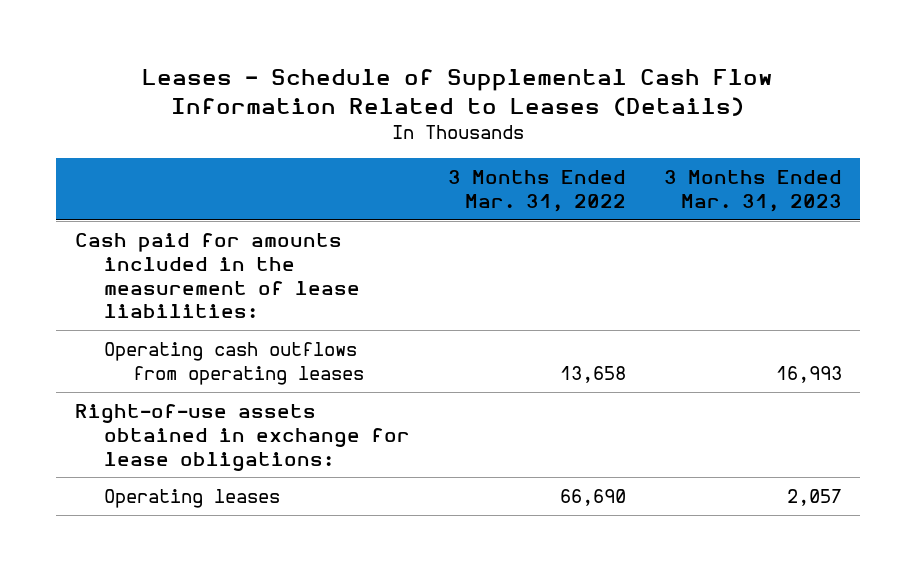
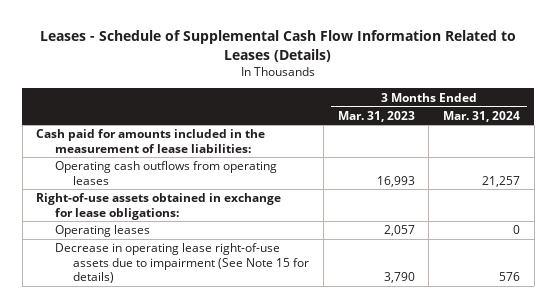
- | 3 Months Ended Mar. 31, 2022 | 3 Months Ended Mar. 31, 2023
+ | 3 Months Ended Mar. 31, 2023 | 3 Months Ended Mar. 31, 2024
+ Decrease in operating lease right-of-use assets due to impairment (See Note 15 for details) | 3,790 | 576

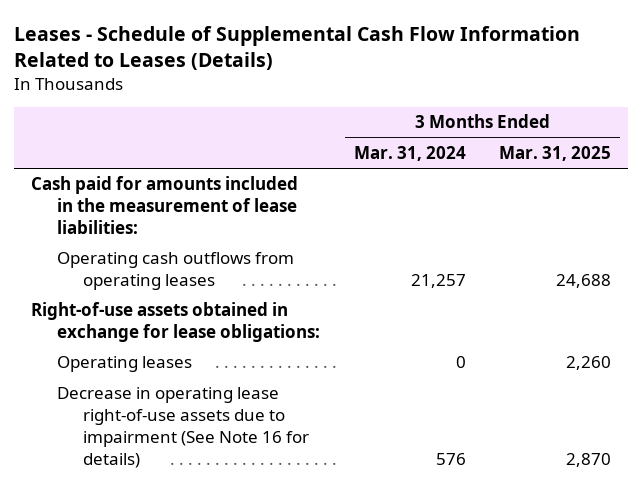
- | 3 Months Ended Mar. 31, 2023 | 3 Months Ended Mar. 31, 2024
+ | 3 Months Ended Mar. 31, 2024 | 3 Months Ended Mar. 31, 2025
- Decrease in operating lease right-of-use assets due to impairment (See Note 15 for details) | 3,790 | 576
+ Decrease in operating lease right-of-use assets due to impairment (See Note 16 for details) | 576 | 2,870

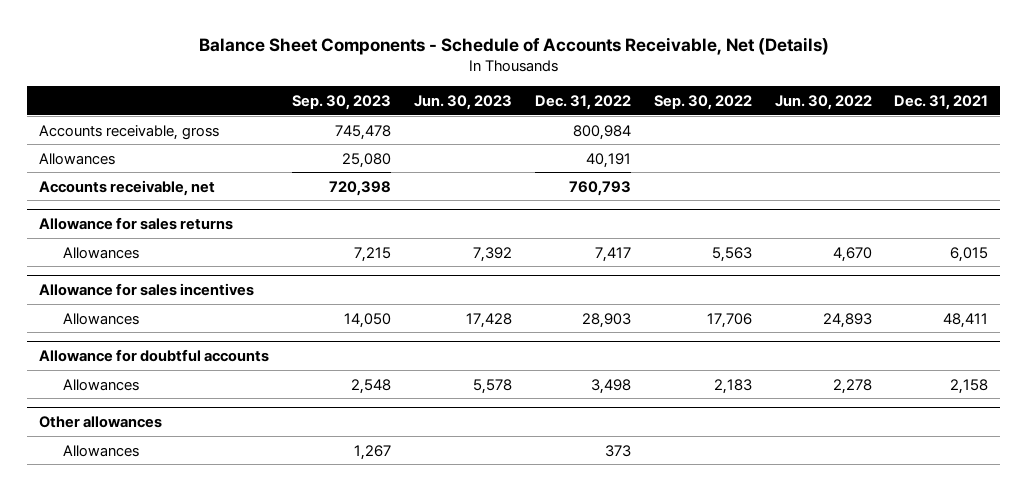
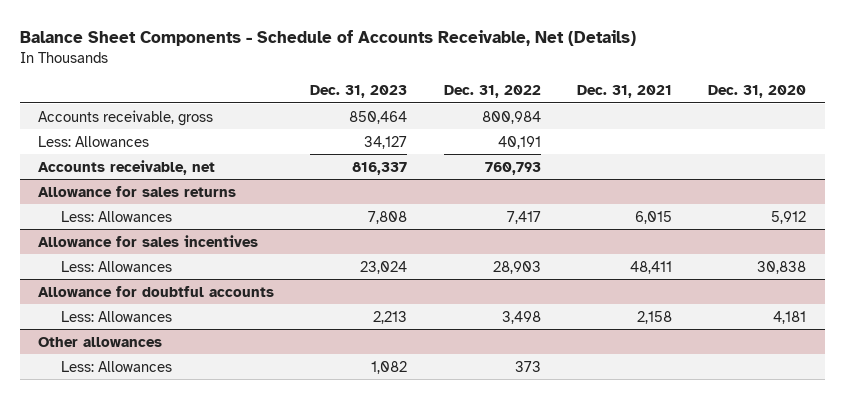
- | Sep. 30, 2023 | Jun. 30, 2023 | Dec. 31, 2022 | Sep. 30, 2022 | Jun. 30, 2022 | Dec. 31, 2021
+ | Dec. 31, 2023 | Dec. 31, 2022 | Dec. 31, 2021 | Dec. 31, 2020
- Allowances | 25,080 | | 40,191 | | |
+ Less: Allowances | 34,127 | 40,191 | |
@ Allowance for sales returns
- Allowances | 7,215 | 7,392 | 7,417 | 5,563 | 4,670 | 6,015
+ Less: Allowances | 7,808 | 7,417 | 6,015 | 5,912
@ Allowance for sales incentives
- Allowances | 14,050 | 17,428 | 28,903 | 17,706 | 24,893 | 48,411
+ Less: Allowances | 23,024 | 28,903 | 48,411 | 30,838
@ Allowance for doubtful accounts
- Allowances | 2,548 | 5,578 | 3,498 | 2,183 | 2,278 | 2,158
+ Less: Allowances | 2,213 | 3,498 | 2,158 | 4,181
@ Other allowances
- Allowances | 1,267 | | 373 | | |
+ Less: Allowances | 1,082 | 373 | |

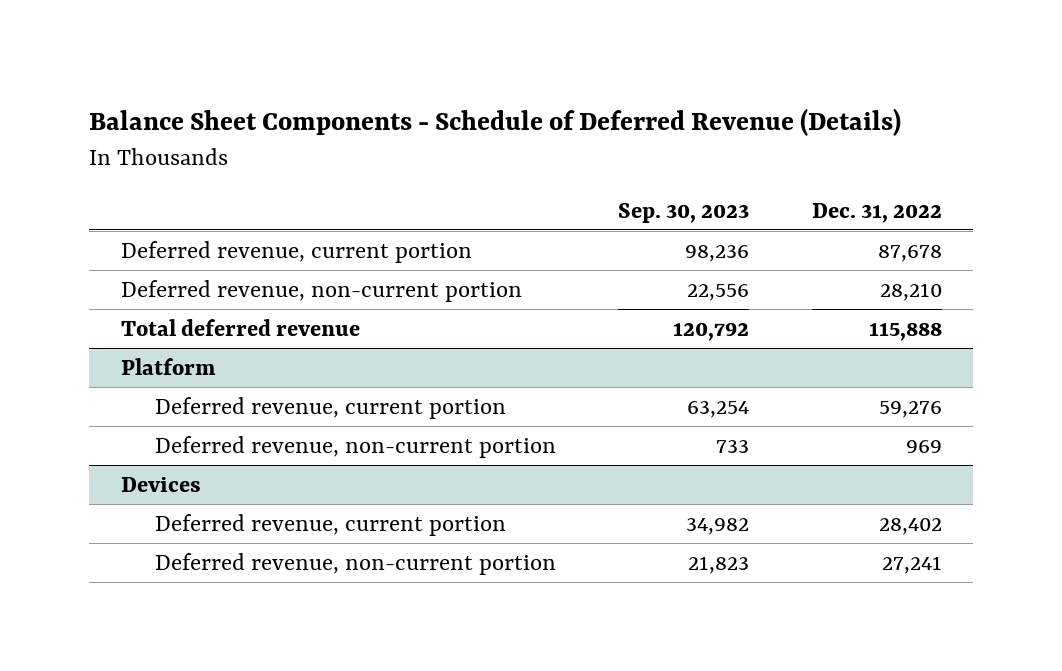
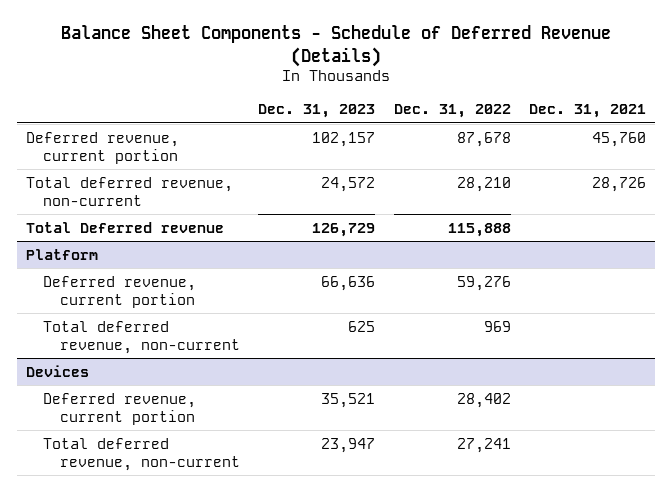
- | Sep. 30, 2023 | Dec. 31, 2022
+ | Dec. 31, 2023 | Dec. 31, 2022 | Dec. 31, 2021
- Deferred revenue, non-current portion | 22,556 | 28,210
- Total deferred revenue | 120,792 | 115,888
+ Total deferred revenue, non-current | 24,572 | 28,210 | 28,726
+ Total Deferred revenue | 126,729 | 115,888 |
@ Platform
- Deferred revenue, non-current portion | 733 | 969
+ Total deferred revenue, non-current | 625 | 969 |
@ Devices
- Deferred revenue, non-current portion | 21,823 | 27,241
+ Total deferred revenue, non-current | 23,947 | 27,241 |

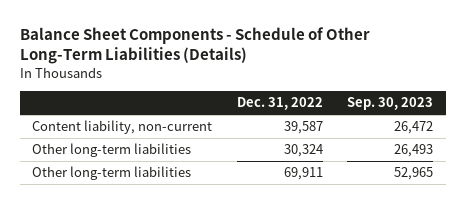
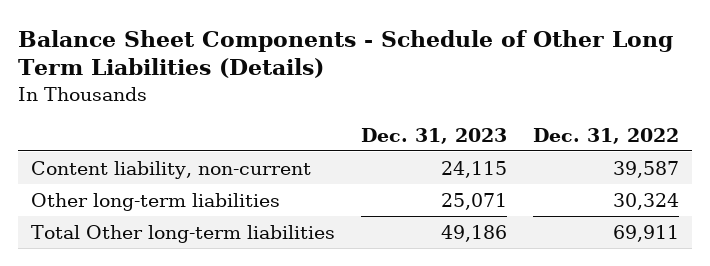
- Balance Sheet Components - Schedule of Other Long-Term Liabilities (Details)
+ Balance Sheet Components - Schedule of Other Long Term Liabilities (Details)
- | Dec. 31, 2022 | Sep. 30, 2023
+ | Dec. 31, 2023 | Dec. 31, 2022
- Other long-term liabilities | 69,911 | 52,965
+ Total Other long-term liabilities | 49,186 | 69,911

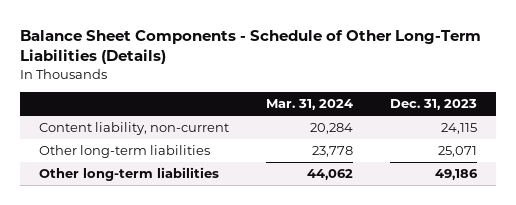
- Balance Sheet Components - Schedule of Other Long Term Liabilities (Details)
+ Balance Sheet Components - Schedule of Other Long-Term Liabilities (Details)
- | Dec. 31, 2023 | Dec. 31, 2022
+ | Mar. 31, 2024 | Dec. 31, 2023
- Total Other long-term liabilities | 49,186 | 69,911
+ Other long-term liabilities | 44,062 | 49,186

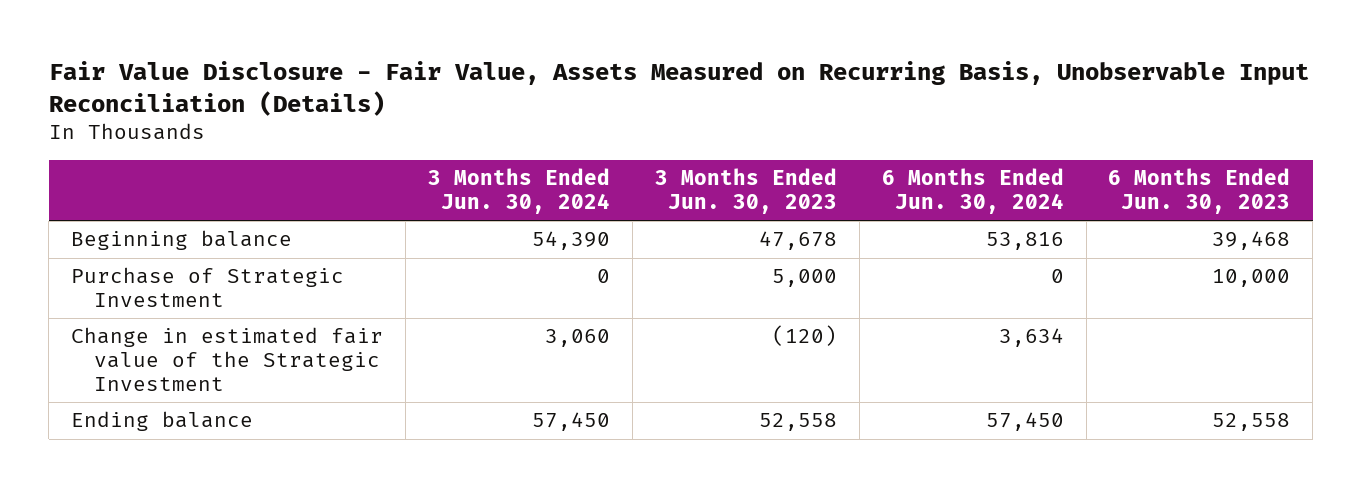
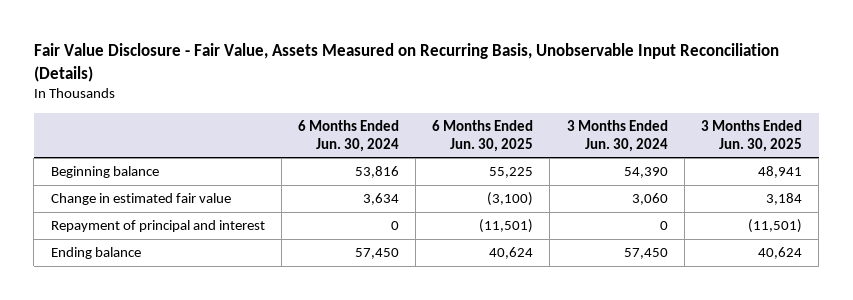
- | 3 Months Ended Jun. 30, 2024 | 3 Months Ended Jun. 30, 2023 | 6 Months Ended Jun. 30, 2024 | 6 Months Ended Jun. 30, 2023
+ | 6 Months Ended Jun. 30, 2024 | 6 Months Ended Jun. 30, 2025 | 3 Months Ended Jun. 30, 2024 | 3 Months Ended Jun. 30, 2025
- Purchase of Strategic Investment | 0 | 5,000 | 0 | 10,000
- Change in estimated fair value of the Strategic Investment | 3,060 | (120) | 3,634 |
+ Change in estimated fair value | 3,634 | (3,100) | 3,060 | 3,184
+ Repayment of principal and interest | 0 | (11,501) | 0 | (11,501)

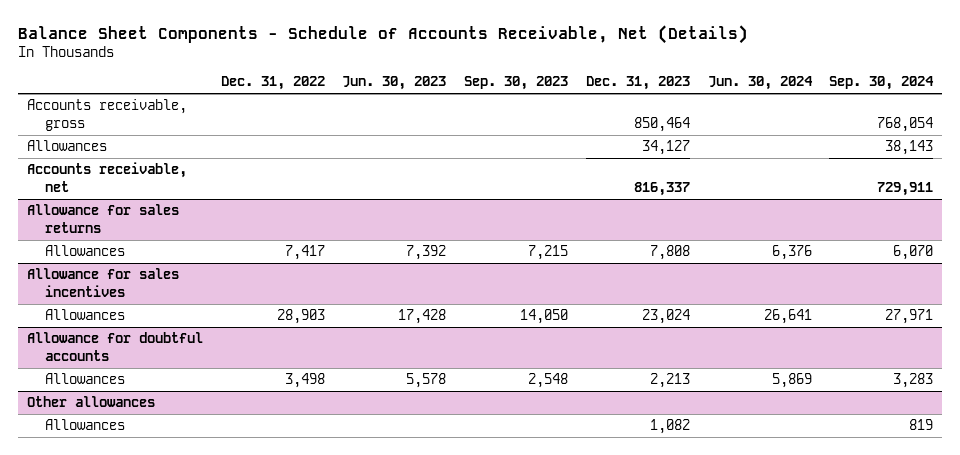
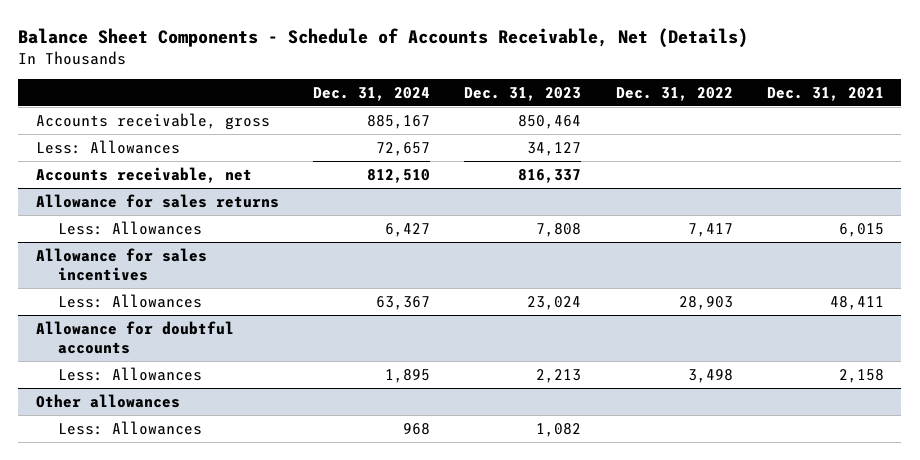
- | Dec. 31, 2022 | Jun. 30, 2023 | Sep. 30, 2023 | Dec. 31, 2023 | Jun. 30, 2024 | Sep. 30, 2024
+ | Dec. 31, 2024 | Dec. 31, 2023 | Dec. 31, 2022 | Dec. 31, 2021
- Allowances | | | | 34,127 | | 38,143
+ Less: Allowances | 72,657 | 34,127 | |
@ Allowance for sales returns
- Allowances | 7,417 | 7,392 | 7,215 | 7,808 | 6,376 | 6,070
+ Less: Allowances | 6,427 | 7,808 | 7,417 | 6,015
@ Allowance for sales incentives
- Allowances | 28,903 | 17,428 | 14,050 | 23,024 | 26,641 | 27,971
+ Less: Allowances | 63,367 | 23,024 | 28,903 | 48,411
@ Allowance for doubtful accounts
- Allowances | 3,498 | 5,578 | 2,548 | 2,213 | 5,869 | 3,283
+ Less: Allowances | 1,895 | 2,213 | 3,498 | 2,158
@ Other allowances
- Allowances | | | | 1,082 | | 819
+ Less: Allowances | 968 | 1,082 | |

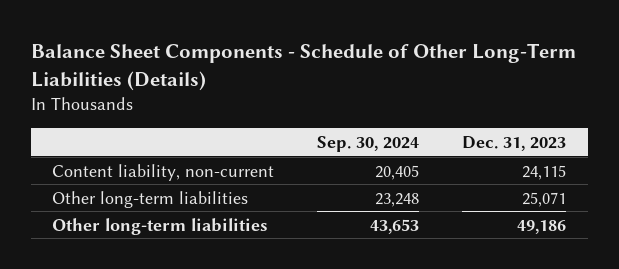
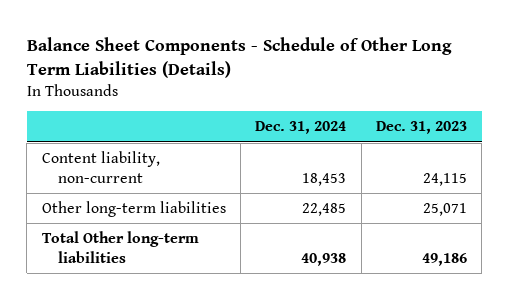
- Balance Sheet Components - Schedule of Other Long-Term Liabilities (Details)
+ Balance Sheet Components - Schedule of Other Long Term Liabilities (Details)
- | Sep. 30, 2024 | Dec. 31, 2023
+ | Dec. 31, 2024 | Dec. 31, 2023
- Other long-term liabilities | 43,653 | 49,186
+ Total Other long-term liabilities | 40,938 | 49,186

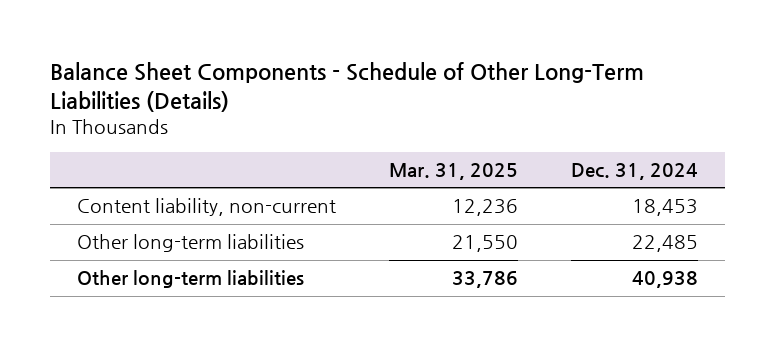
- Balance Sheet Components - Schedule of Other Long Term Liabilities (Details)
+ Balance Sheet Components - Schedule of Other Long-Term Liabilities (Details)
- | Dec. 31, 2024 | Dec. 31, 2023
+ | Mar. 31, 2025 | Dec. 31, 2024
- Total Other long-term liabilities | 40,938 | 49,186
+ Other long-term liabilities | 33,786 | 40,938

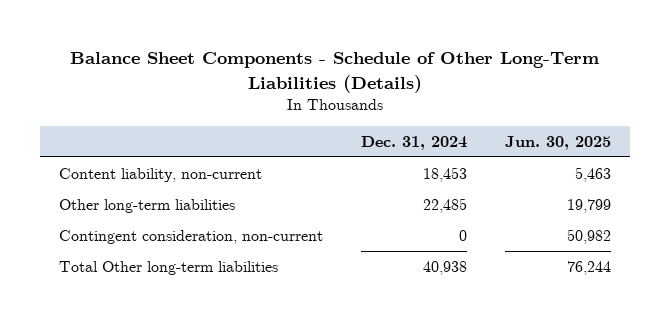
- | Mar. 31, 2025 | Dec. 31, 2024
+ | Dec. 31, 2024 | Jun. 30, 2025
- Other long-term liabilities | 33,786 | 40,938
+ Contingent consideration, non-current | 0 | 50,982
+ Total Other long-term liabilities | 40,938 | 76,244

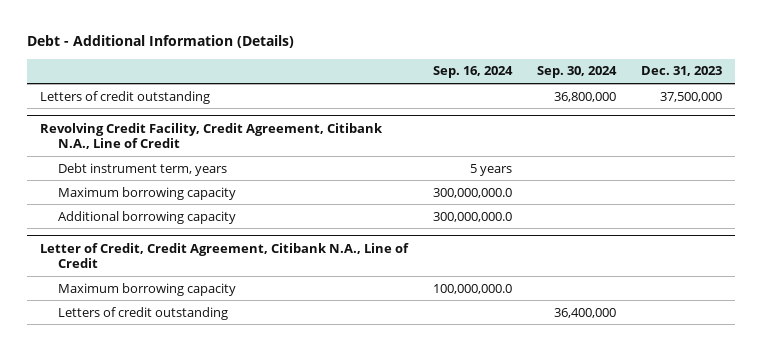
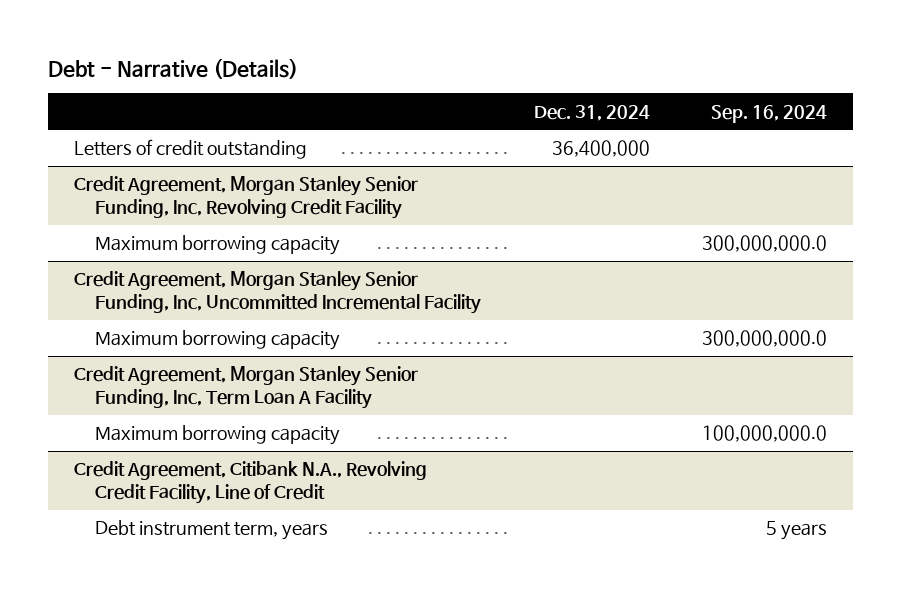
- Debt - Additional Information (Details)
+ Debt - Narrative (Details)
- | Sep. 16, 2024 | Sep. 30, 2024 | Dec. 31, 2023
+ | Dec. 31, 2024 | Sep. 16, 2024
- Revolving Credit Facility, Credit Agreement, Citibank N.A., Line of Credit
- Debt instrument term, years | 5 years | |
+ Credit Agreement, Morgan Stanley Senior Funding, Inc, Revolving Credit Facility
- Additional borrowing capacity | 300,000,000.0 | |
- Letter of Credit, Credit Agreement, Citibank N.A., Line of Credit
+ Credit Agreement, Morgan Stanley Senior Funding, Inc, Uncommitted Incremental Facility
+ Maximum borrowing capacity | | 300,000,000.0
+ Credit Agreement, Morgan Stanley Senior Funding, Inc, Term Loan A Facility
- Letters of credit outstanding | | 36,400,000 |
+ Credit Agreement, Citibank N.A., Revolving Credit Facility, Line of Credit
+ Debt instrument term, years | | 5 years

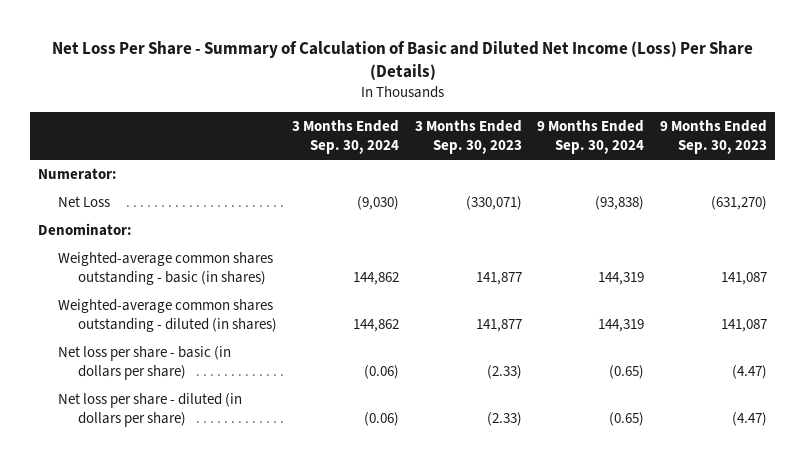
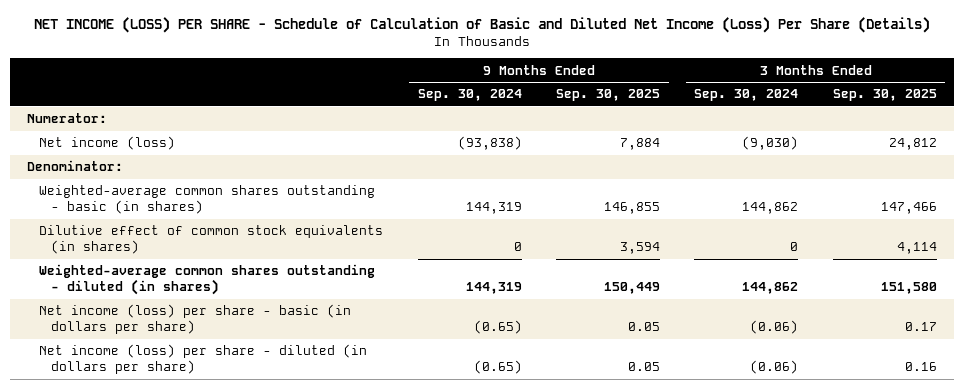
- Net Loss Per Share - Summary of Calculation of Basic and Diluted Net Income (Loss) Per Share (Details)
+ NET INCOME (LOSS) PER SHARE - Schedule of Calculation of Basic and Diluted Net Income (Loss) Per Share (Details)
- | 3 Months Ended Sep. 30, 2024 | 3 Months Ended Sep. 30, 2023 | 9 Months Ended Sep. 30, 2024 | 9 Months Ended Sep. 30, 2023
+ | 9 Months Ended Sep. 30, 2024 | 9 Months Ended Sep. 30, 2025 | 3 Months Ended Sep. 30, 2024 | 3 Months Ended Sep. 30, 2025
- Net Loss | (9,030) | (330,071) | (93,838) | (631,270)
+ Net income (loss) | (93,838) | 7,884 | (9,030) | 24,812
+ Dilutive effect of common stock equivalents (in shares) | 0 | 3,594 | 0 | 4,114
- Net loss per share - basic (in dollars per share) | (0.06) | (2.33) | (0.65) | (4.47)
- Net loss per share - diluted (in dollars per share) | (0.06) | (2.33) | (0.65) | (4.47)
+ Net income (loss) per share - basic (in dollars per share) | (0.65) | 0.05 | (0.06) | 0.17
+ Net income (loss) per share - diluted (in dollars per share) | (0.65) | 0.05 | (0.06) | 0.16

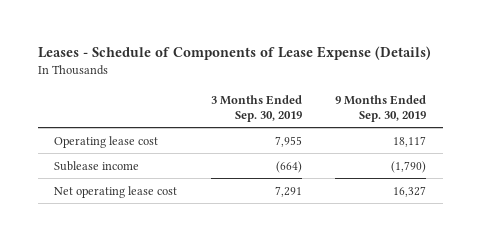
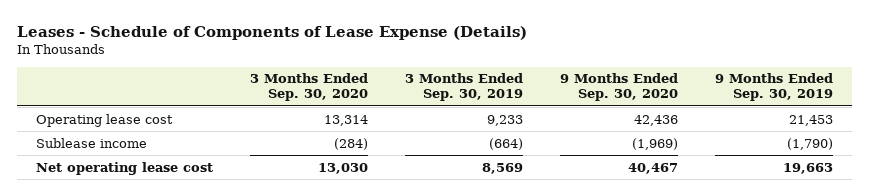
- | 3 Months Ended Sep. 30, 2019 | 9 Months Ended Sep. 30, 2019
+ | 3 Months Ended Sep. 30, 2020 | 3 Months Ended Sep. 30, 2019 | 9 Months Ended Sep. 30, 2020 | 9 Months Ended Sep. 30, 2019
- Operating lease cost | 7,955 | 18,117
+ Operating lease cost | 13,314 | 9,233 | 42,436 | 21,453
- Net operating lease cost | 7,291 | 16,327
+ Net operating lease cost | 13,030 | 8,569 | 40,467 | 19,663

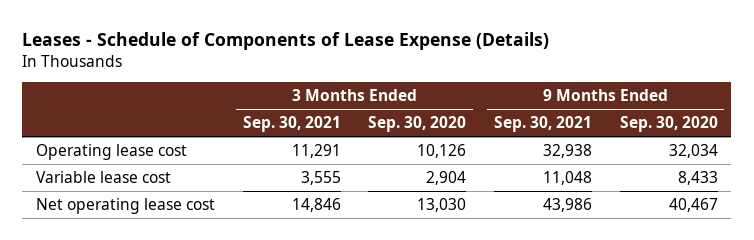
- | 3 Months Ended Sep. 30, 2020 | 3 Months Ended Sep. 30, 2019 | 9 Months Ended Sep. 30, 2020 | 9 Months Ended Sep. 30, 2019
+ | 3 Months Ended Sep. 30, 2021 | 3 Months Ended Sep. 30, 2020 | 9 Months Ended Sep. 30, 2021 | 9 Months Ended Sep. 30, 2020
- Operating lease cost | 13,314 | 9,233 | 42,436 | 21,453
- Sublease income | (284) | (664) | (1,969) | (1,790)
+ Operating lease cost | 11,291 | 10,126 | 32,938 | 32,034
+ Variable lease cost | 3,555 | 2,904 | 11,048 | 8,433

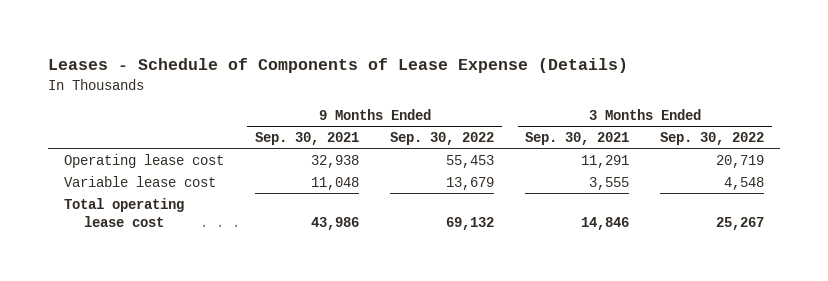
- | 3 Months Ended Sep. 30, 2021 | 3 Months Ended Sep. 30, 2020 | 9 Months Ended Sep. 30, 2021 | 9 Months Ended Sep. 30, 2020
+ | 9 Months Ended Sep. 30, 2021 | 9 Months Ended Sep. 30, 2022 | 3 Months Ended Sep. 30, 2021 | 3 Months Ended Sep. 30, 2022
- Net operating lease cost | 14,846 | 13,030 | 43,986 | 40,467
+ Total operating lease cost | 43,986 | 69,132 | 14,846 | 25,267

